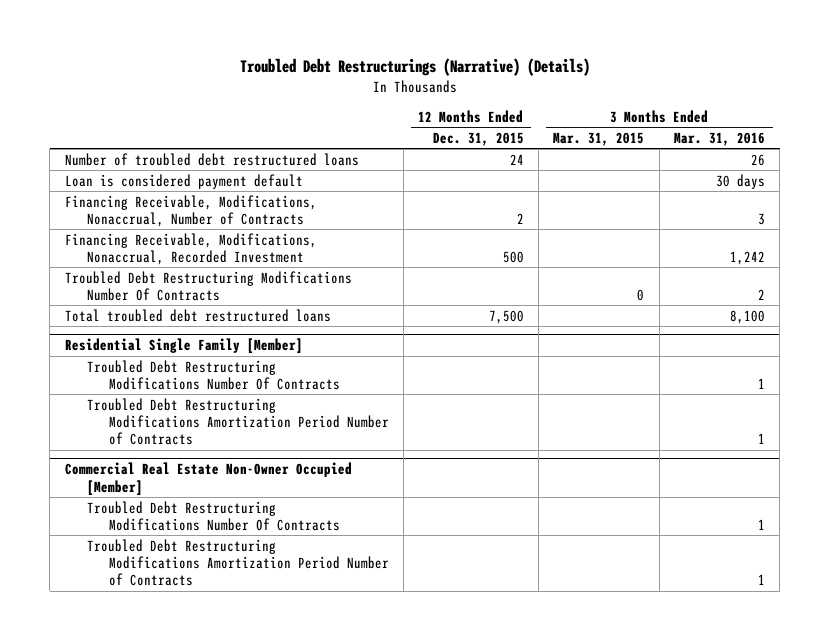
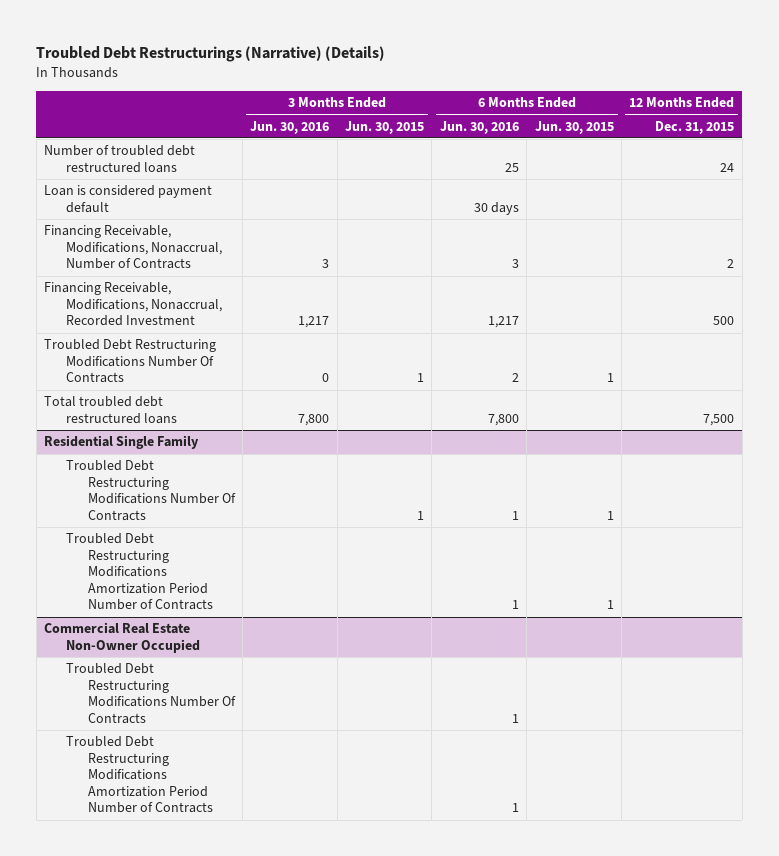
- | 12 Months Ended Dec. 31, 2015 | 3 Months Ended Mar. 31, 2015 | 3 Months Ended Mar. 31, 2016
+ | 3 Months Ended Jun. 30, 2016 | 3 Months Ended Jun. 30, 2015 | 6 Months Ended Jun. 30, 2016 | 6 Months Ended Jun. 30, 2015 | 12 Months Ended Dec. 31, 2015
- Residential Single Family [Member]
+ Residential Single Family
- Commercial Real Estate Non-Owner Occupied [Member]
+ Commercial Real Estate Non-Owner Occupied

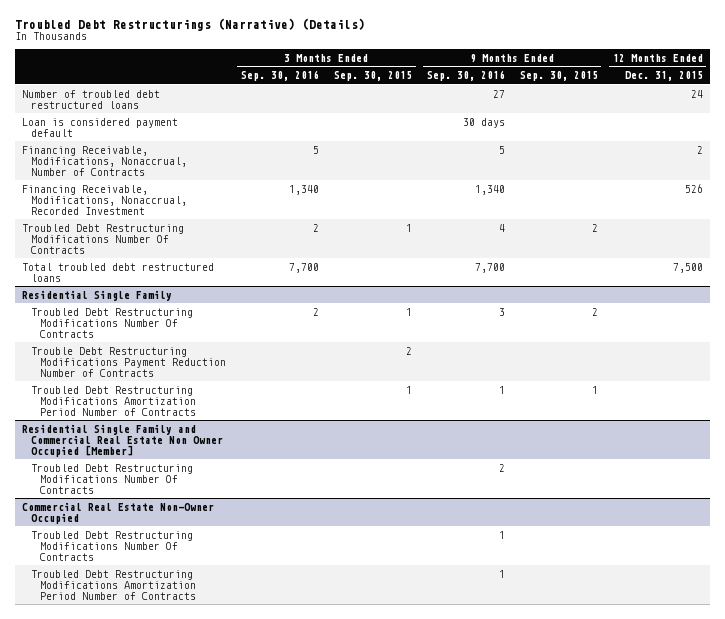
- | 3 Months Ended Jun. 30, 2016 | 3 Months Ended Jun. 30, 2015 | 6 Months Ended Jun. 30, 2016 | 6 Months Ended Jun. 30, 2015 | 12 Months Ended Dec. 31, 2015
+ | 3 Months Ended Sep. 30, 2016 | 3 Months Ended Sep. 30, 2015 | 9 Months Ended Sep. 30, 2016 | 9 Months Ended Sep. 30, 2015 | 12 Months Ended Dec. 31, 2015
- Financing Receivable, Modifications, Nonaccrual, Recorded Investment | 1,217 | | 1,217 | | 500
+ Financing Receivable, Modifications, Nonaccrual, Recorded Investment | 1,340 | | 1,340 | | 526
@ Residential Single Family
+ Trouble Debt Restructuring Modifications Payment Reduction Number of Contracts | | 2 | | |
+ Residential Single Family and Commercial Real Estate Non Owner Occupied [Member]
+ Troubled Debt Restructuring Modifications Number Of Contracts | | | 2 | |

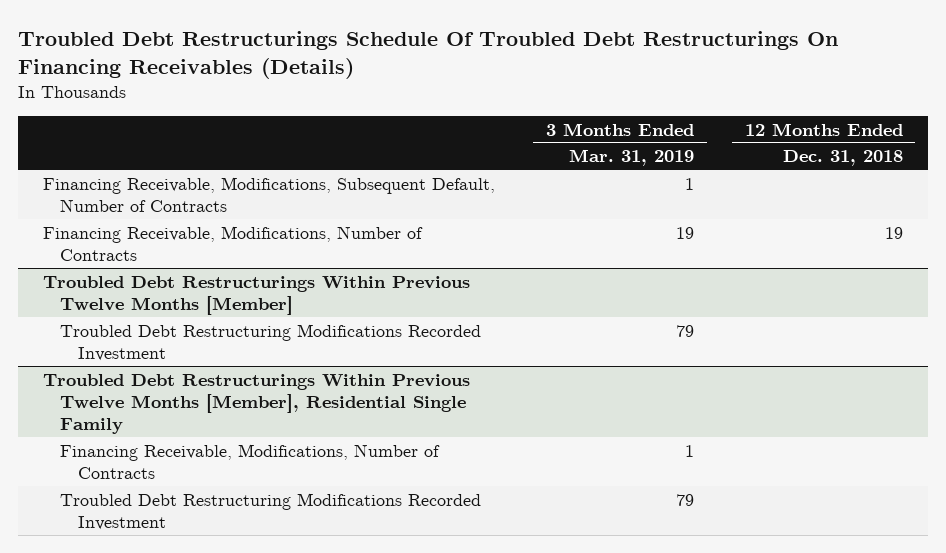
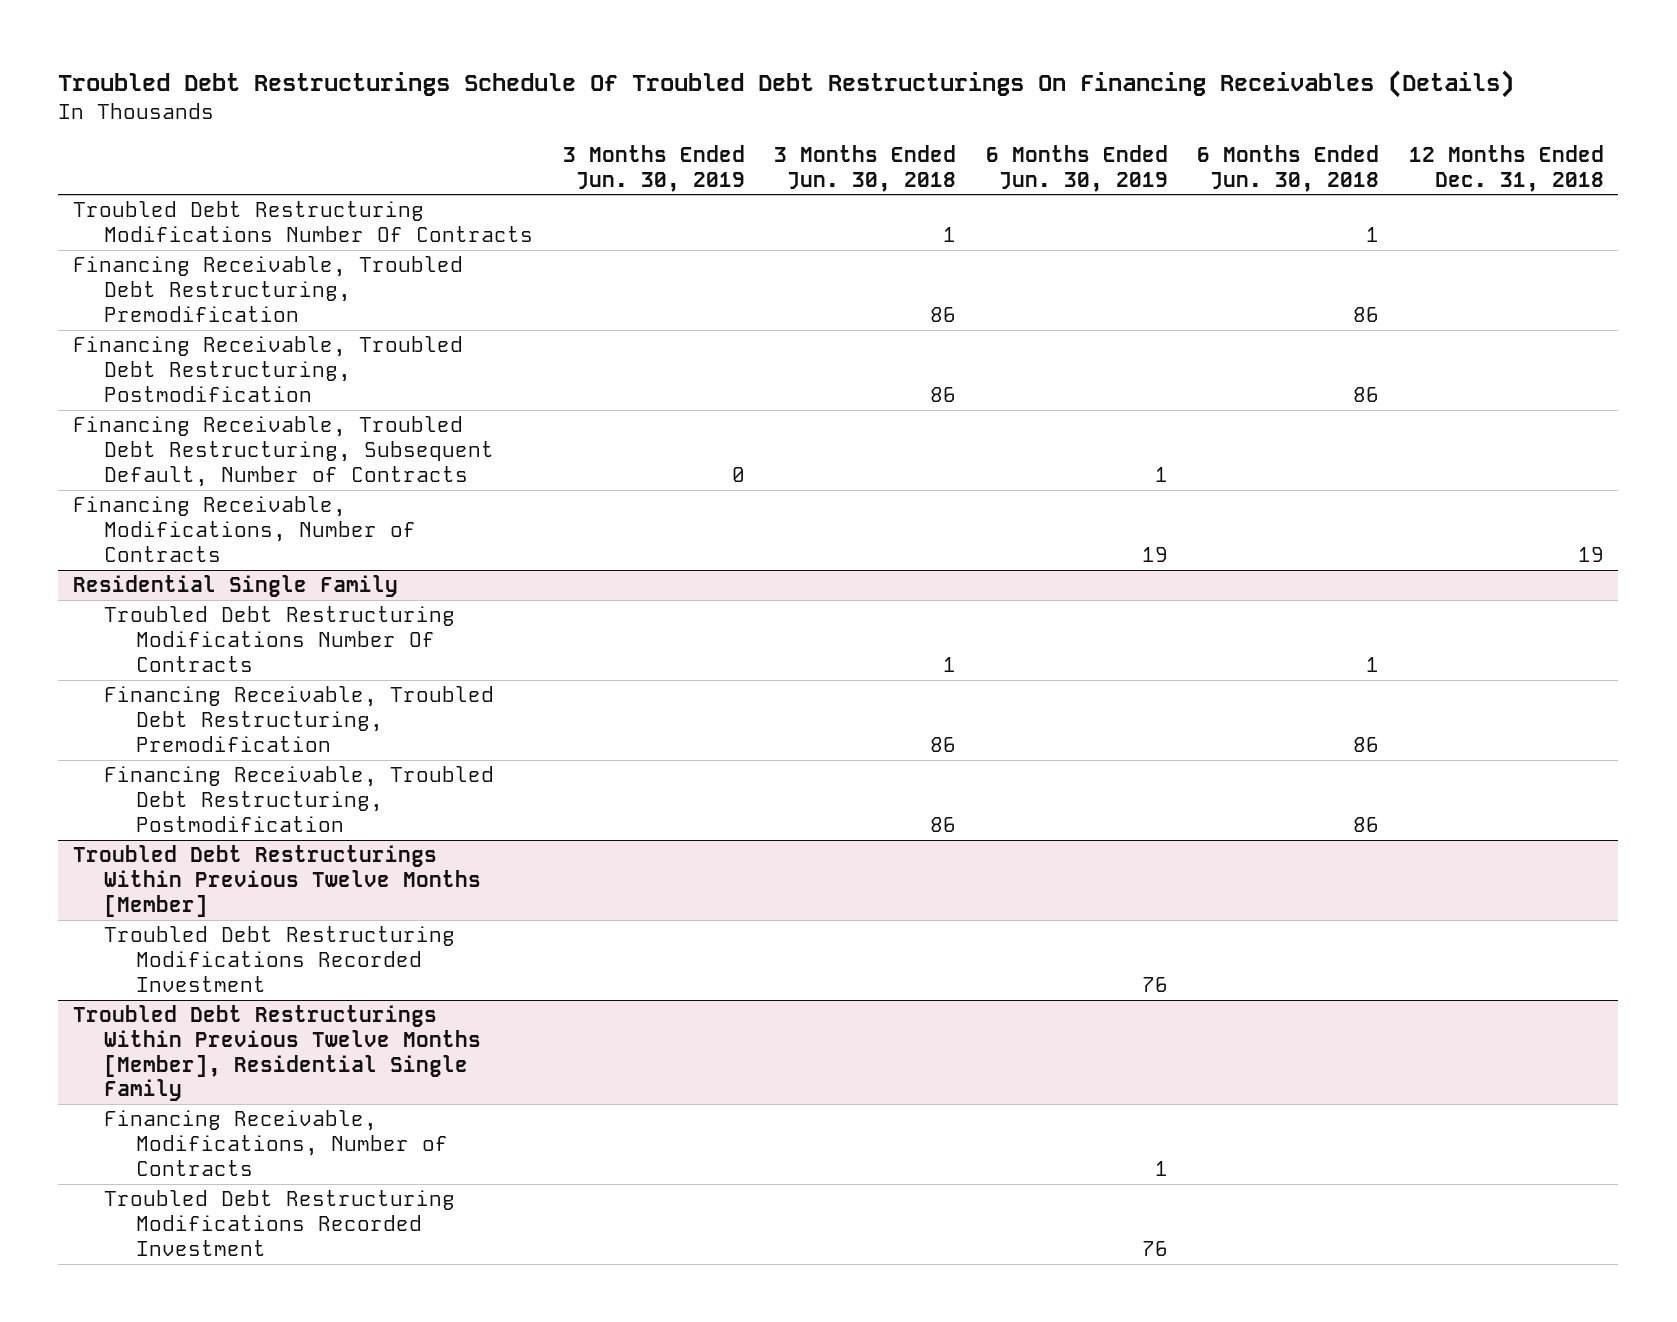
- | 3 Months Ended Mar. 31, 2019 | 12 Months Ended Dec. 31, 2018
+ | 3 Months Ended Jun. 30, 2019 | 3 Months Ended Jun. 30, 2018 | 6 Months Ended Jun. 30, 2019 | 6 Months Ended Jun. 30, 2018 | 12 Months Ended Dec. 31, 2018
- Financing Receivable, Modifications, Subsequent Default, Number of Contracts | 1 |
+ Troubled Debt Restructuring Modifications Number Of Contracts | | 1 | | 1 |
+ Financing Receivable, Troubled Debt Restructuring, Premodification | | 86 | | 86 |
+ Financing Receivable, Troubled Debt Restructuring, Postmodification | | 86 | | 86 |
+ Financing Receivable, Troubled Debt Restructuring, Subsequent Default, Number of Contracts | 0 | | 1 | |
+ Residential Single Family
+ Troubled Debt Restructuring Modifications Number Of Contracts | | 1 | | 1 |
+ Financing Receivable, Troubled Debt Restructuring, Premodification | | 86 | | 86 |
+ Financing Receivable, Troubled Debt Restructuring, Postmodification | | 86 | | 86 |

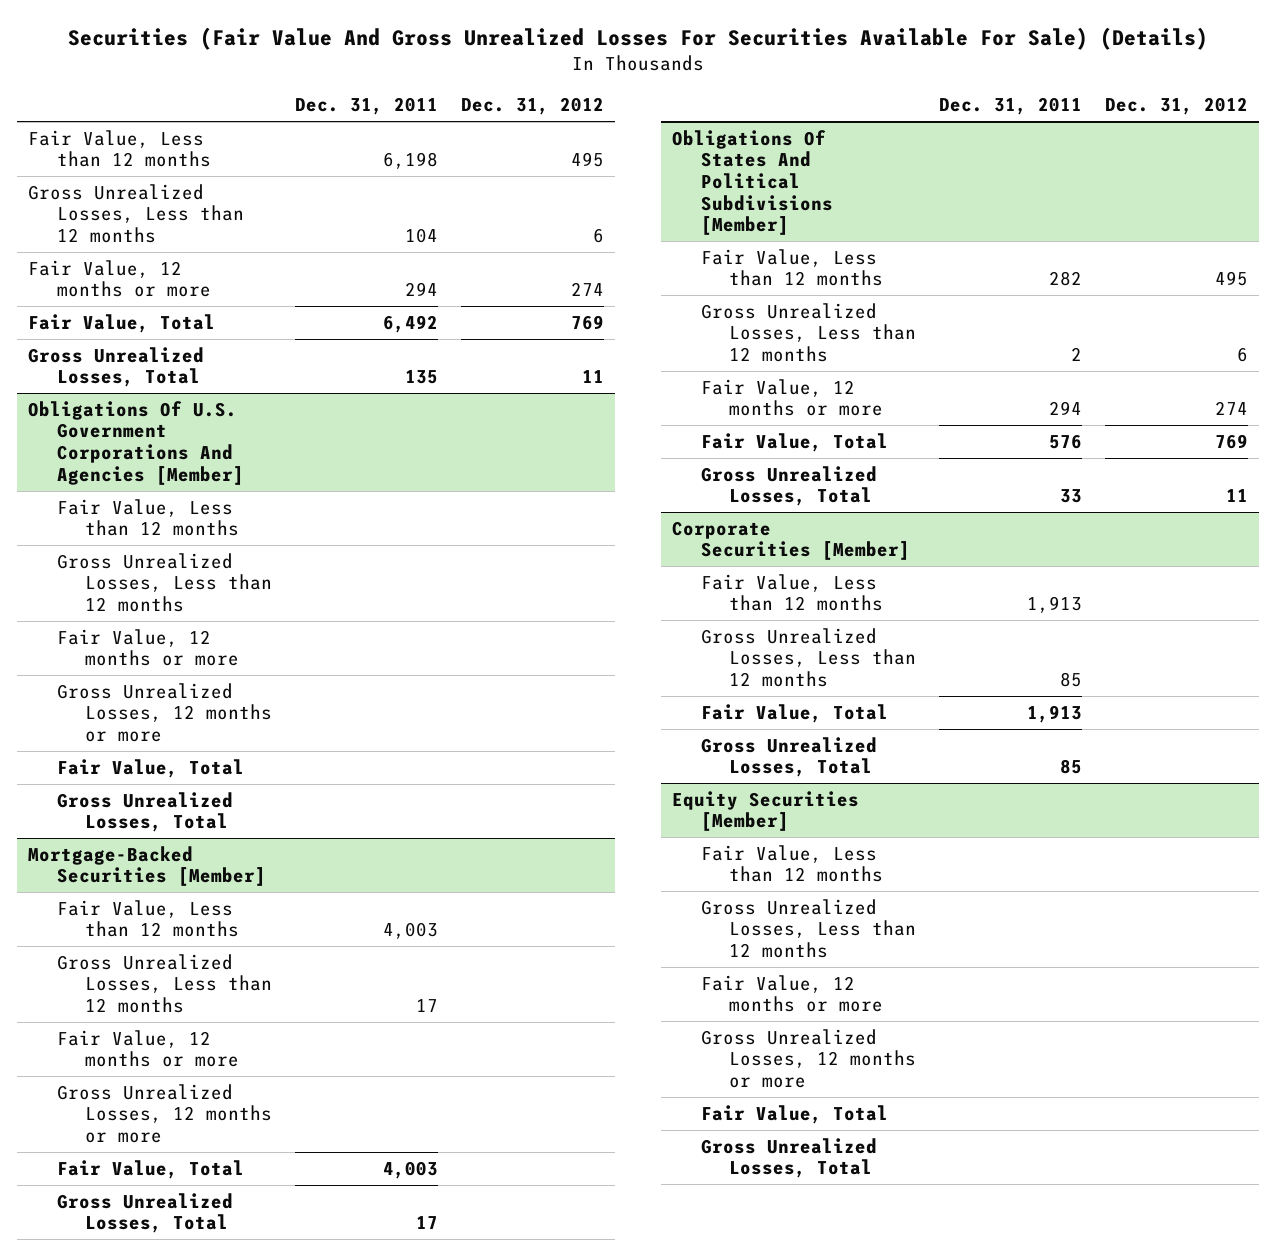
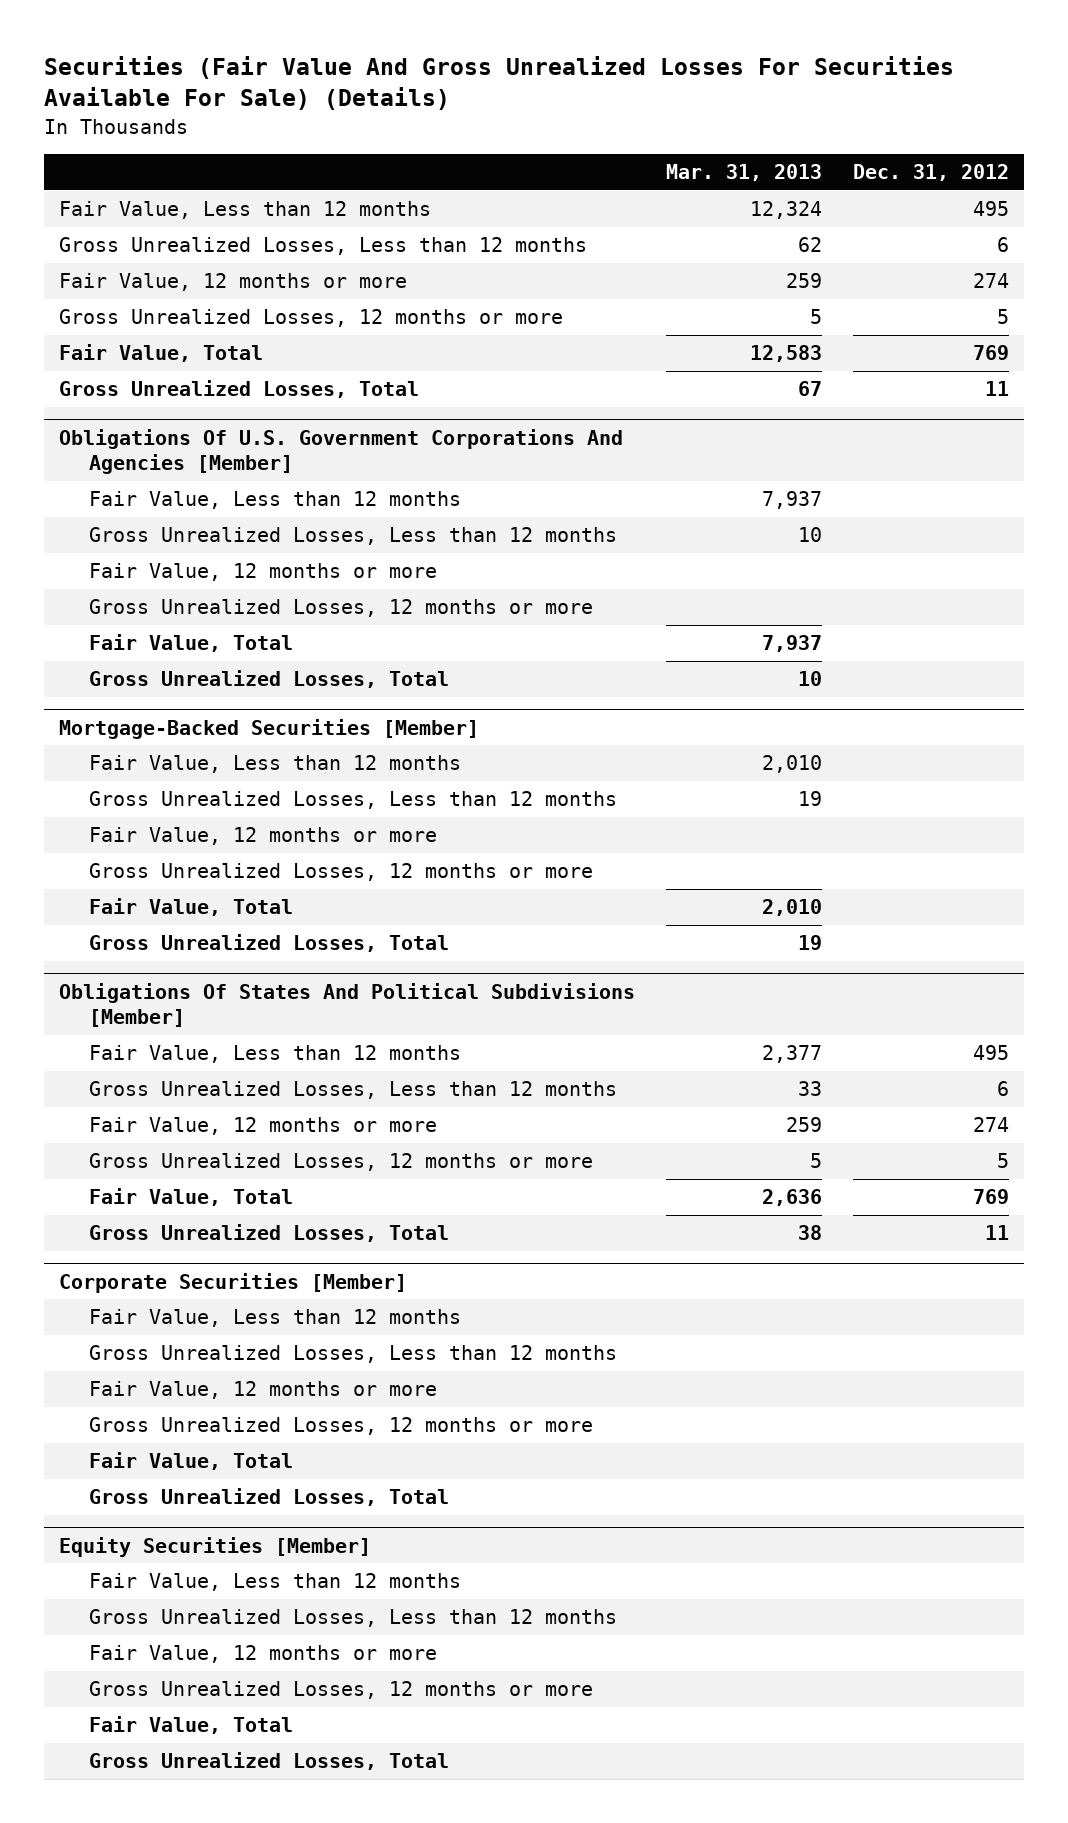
- | Dec. 31, 2011 | Dec. 31, 2012
+ | Mar. 31, 2013 | Dec. 31, 2012
+ Gross Unrealized Losses, 12 months or more | 5 | 5
@ Obligations Of States And Political Subdivisions [Member]
+ Gross Unrealized Losses, 12 months or more | 5 | 5
@ Corporate Securities [Member]
+ Fair Value, 12 months or more
+ Gross Unrealized Losses, 12 months or more

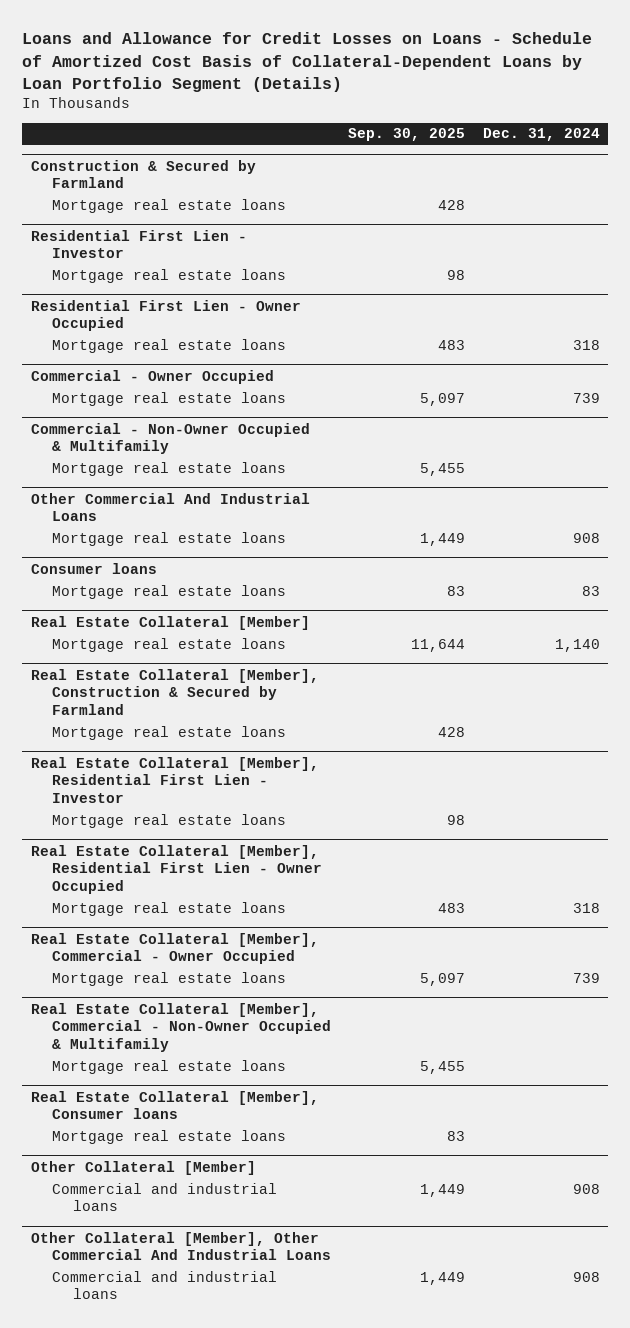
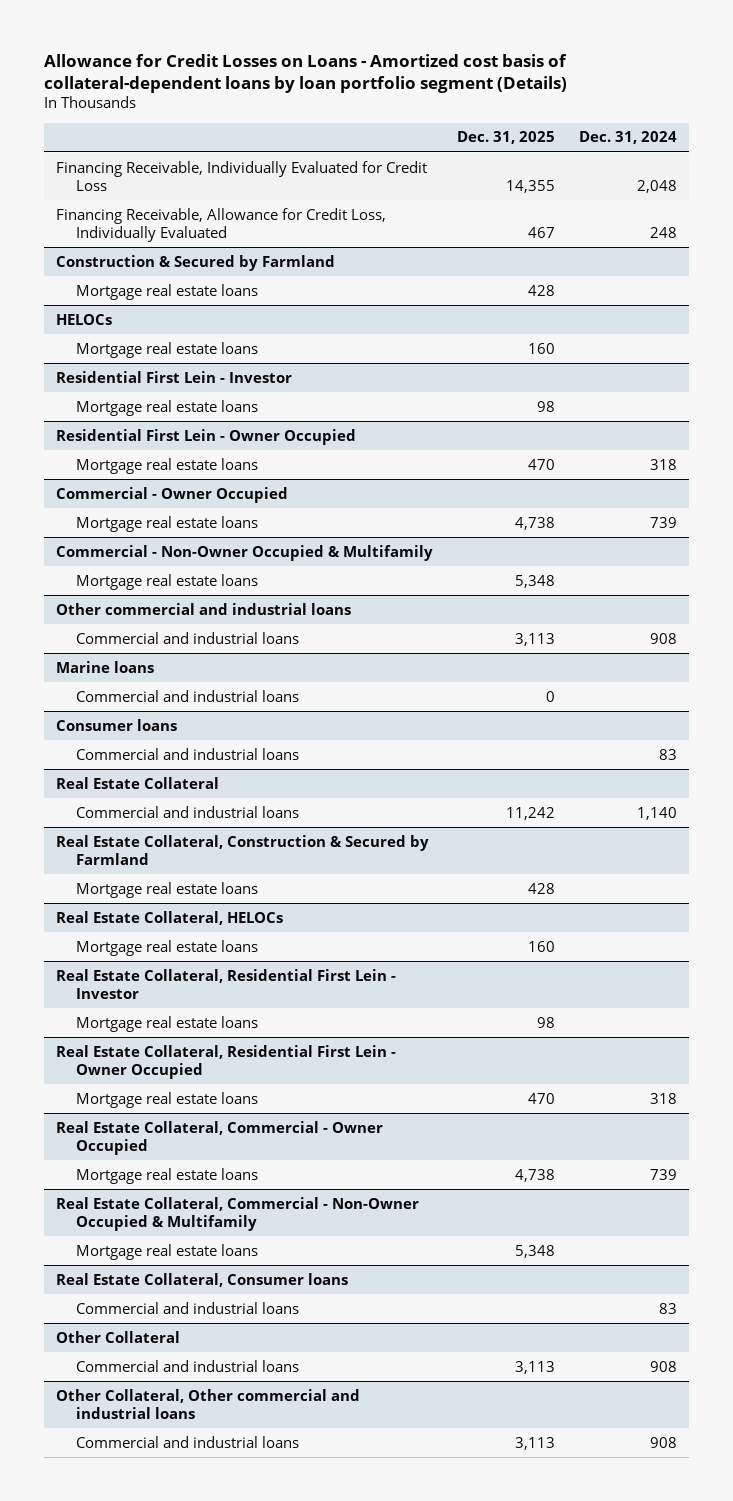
- Loans and Allowance for Credit Losses on Loans - Schedule of Amortized Cost Basis of Collateral-Dependent Loans by Loan Portfolio Segment (Details)
+ Allowance for Credit Losses on Loans - Amortized cost basis of collateral-dependent loans by loan portfolio segment (Details)
- | Sep. 30, 2025 | Dec. 31, 2024
+ | Dec. 31, 2025 | Dec. 31, 2024
+ Financing Receivable, Individually Evaluated for Credit Loss | 14,355 | 2,048
+ Financing Receivable, Allowance for Credit Loss, Individually Evaluated | 467 | 248
- Residential First Lien - Investor
+ HELOCs
+ Mortgage real estate loans | 160 |
+ Residential First Lein - Investor
- Residential First Lien - Owner Occupied
+ Residential First Lein - Owner Occupied
- Other Commercial And Industrial Loans
- Mortgage real estate loans | 1,449 | 908
+ Other commercial and industrial loans
+ Commercial and industrial loans | 3,113 | 908
+ Marine loans
+ Commercial and industrial loans | 0 |
@ Consumer loans
- Mortgage real estate loans | 83 | 83
- Real Estate Collateral [Member]
- Mortgage real estate loans | 11,644 | 1,140
- Real Estate Collateral [Member], Construction & Secured by Farmland
@ Consumer loans
+ Commercial and industrial loans | | 83
+ Real Estate Collateral
+ Commercial and industrial loans | 11,242 | 1,140
+ Real Estate Collateral, Construction & Secured by Farmland
- Real Estate Collateral [Member], Residential First Lien - Investor
+ Real Estate Collateral, HELOCs
+ Mortgage real estate loans | 160 |
+ Real Estate Collateral, Residential First Lein - Investor
- Real Estate Collateral [Member], Residential First Lien - Owner Occupied
+ Real Estate Collateral, Residential First Lein - Owner Occupied
- Real Estate Collateral [Member], Commercial - Owner Occupied
+ Real Estate Collateral, Commercial - Owner Occupied
- Real Estate Collateral [Member], Commercial - Non-Owner Occupied & Multifamily
+ Real Estate Collateral, Commercial - Non-Owner Occupied & Multifamily
- Real Estate Collateral [Member], Consumer loans
- Mortgage real estate loans | 83 |
- Other Collateral [Member]
+ Real Estate Collateral, Consumer loans
+ Commercial and industrial loans | | 83
+ Other Collateral
- Other Collateral [Member], Other Commercial And Industrial Loans
+ Other Collateral, Other commercial and industrial loans

